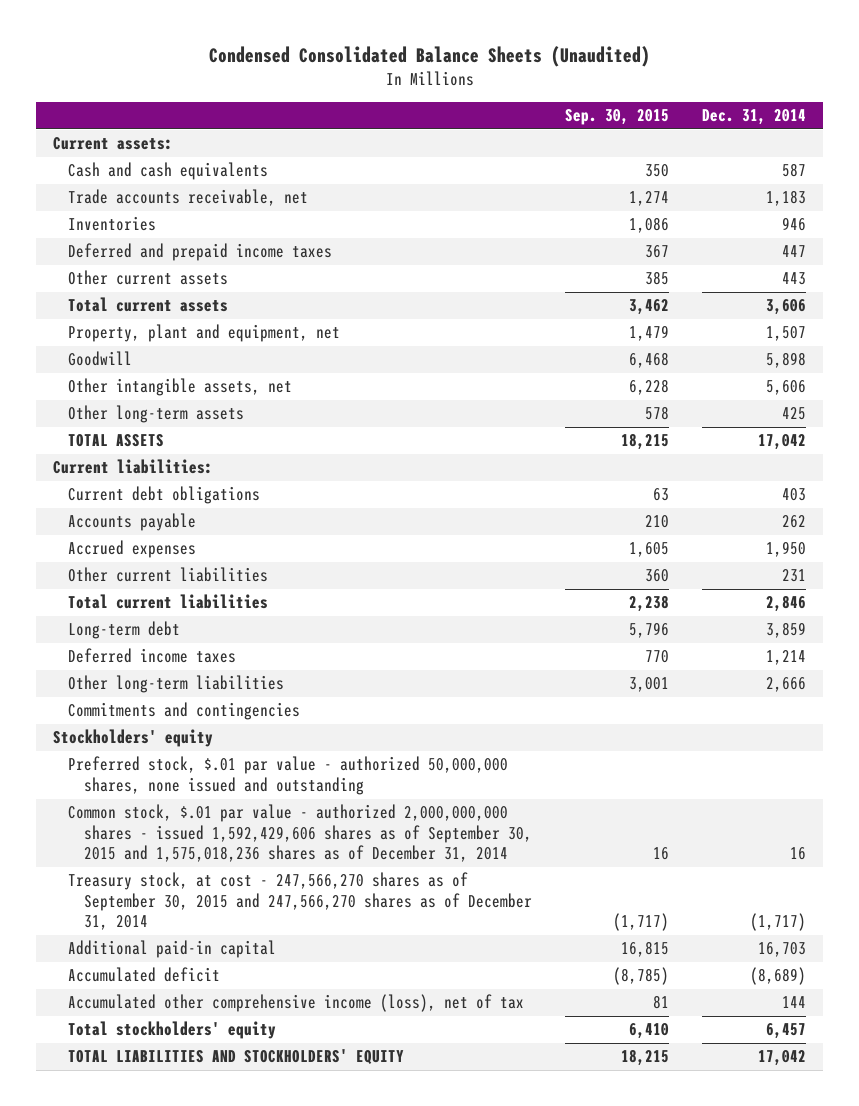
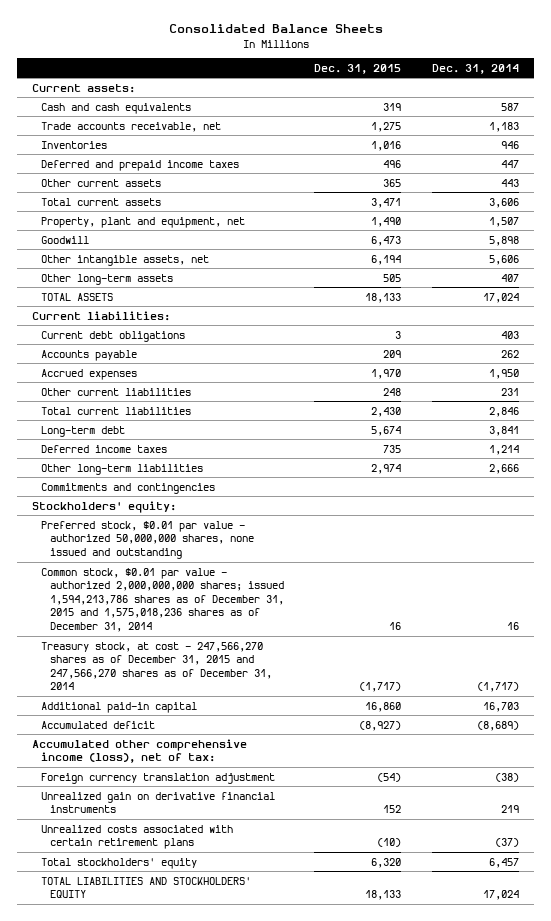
- Condensed Consolidated Balance Sheets (Unaudited)
+ Consolidated Balance Sheets
- | Sep. 30, 2015 | Dec. 31, 2014
+ | Dec. 31, 2015 | Dec. 31, 2014
- Other long-term assets | 578 | 425
- TOTAL ASSETS | 18,215 | 17,042
+ Other long-term assets | 505 | 407
+ TOTAL ASSETS | 18,133 | 17,024
- Long-term debt | 5,796 | 3,859
+ Long-term debt | 5,674 | 3,841
- Stockholders' equity
- Preferred stock, $.01 par value - authorized 50,000,000 shares, none issued and outstanding
- Common stock, $.01 par value - authorized 2,000,000,000 shares - issued 1,592,429,606 shares as of September 30, 2015 and 1,575,018,236 shares as of December 31, 2014 | 16 | 16
- Treasury stock, at cost - 247,566,270 shares as of September 30, 2015 and 247,566,270 shares as of December 31, 2014 | (1,717) | (1,717)
+ Stockholders' equity:
+ Preferred stock, $0.01 par value - authorized 50,000,000 shares, none issued and outstanding
+ Common stock, $0.01 par value - authorized 2,000,000,000 shares; issued 1,594,213,786 shares as of December 31, 2015 and 1,575,018,236 shares as of December 31, 2014 | 16 | 16
+ Treasury stock, at cost - 247,566,270 shares as of December 31, 2015 and 247,566,270 shares as of December 31, 2014 | (1,717) | (1,717)
- Accumulated other comprehensive income (loss), net of tax | 81 | 144
+ Accumulated other comprehensive income (loss), net of tax:
+ Foreign currency translation adjustment | (54) | (38)
+ Unrealized gain on derivative financial instruments | 152 | 219
+ Unrealized costs associated with certain retirement plans | (10) | (37)
- TOTAL LIABILITIES AND STOCKHOLDERS' EQUITY | 18,215 | 17,042
+ TOTAL LIABILITIES AND STOCKHOLDERS' EQUITY | 18,133 | 17,024

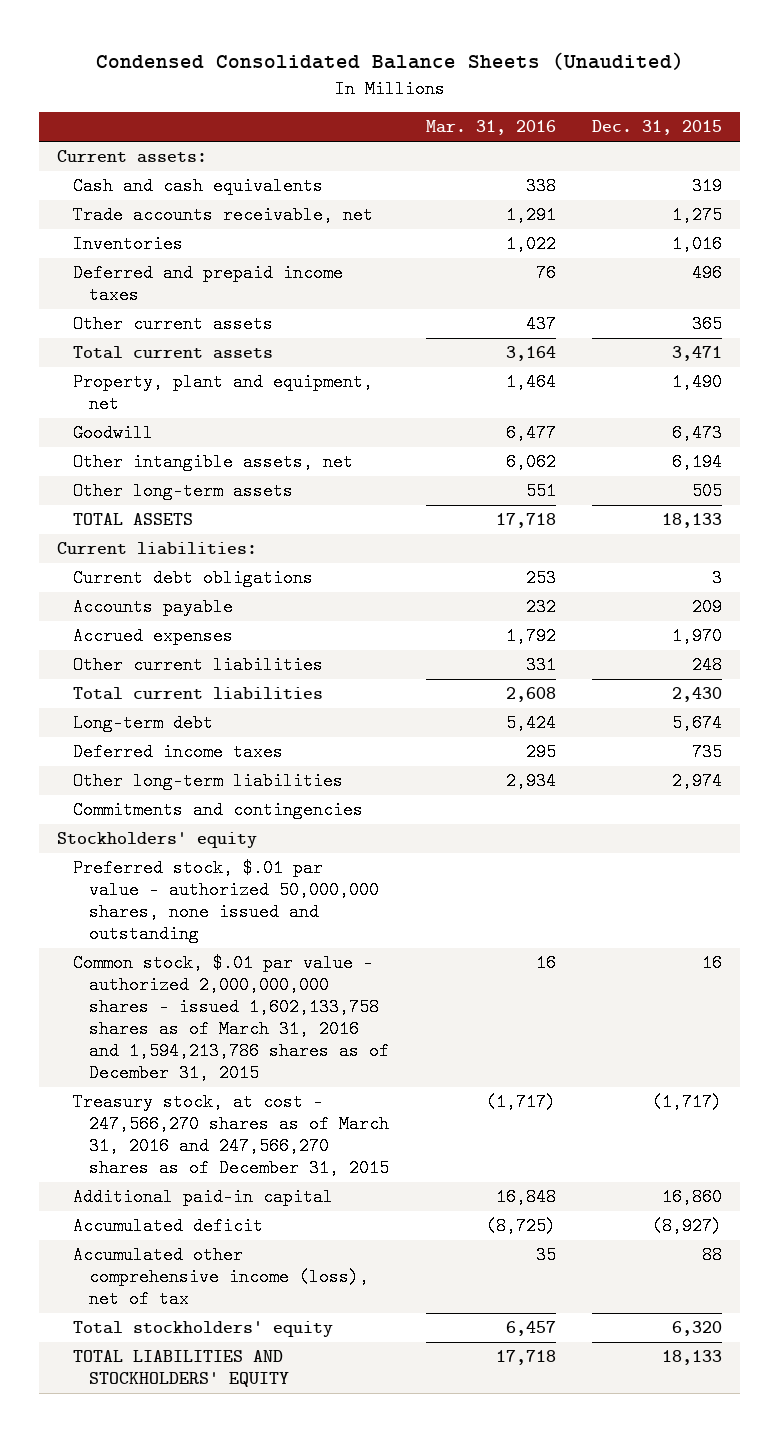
- Consolidated Balance Sheets
+ Condensed Consolidated Balance Sheets (Unaudited)
- | Dec. 31, 2015 | Dec. 31, 2014
+ | Mar. 31, 2016 | Dec. 31, 2015
- Stockholders' equity:
- Preferred stock, $0.01 par value - authorized 50,000,000 shares, none issued and outstanding
- Common stock, $0.01 par value - authorized 2,000,000,000 shares; issued 1,594,213,786 shares as of December 31, 2015 and 1,575,018,236 shares as of December 31, 2014 | 16 | 16
- Treasury stock, at cost - 247,566,270 shares as of December 31, 2015 and 247,566,270 shares as of December 31, 2014 | (1,717) | (1,717)
+ Stockholders' equity
+ Preferred stock, $.01 par value - authorized 50,000,000 shares, none issued and outstanding
+ Common stock, $.01 par value - authorized 2,000,000,000 shares - issued 1,602,133,758 shares as of March 31, 2016 and 1,594,213,786 shares as of December 31, 2015 | 16 | 16
+ Treasury stock, at cost - 247,566,270 shares as of March 31, 2016 and 247,566,270 shares as of December 31, 2015 | (1,717) | (1,717)
- Accumulated other comprehensive income (loss), net of tax:
- Foreign currency translation adjustment | (54) | (38)
- Unrealized gain on derivative financial instruments | 152 | 219
- Unrealized costs associated with certain retirement plans | (10) | (37)
+ Accumulated other comprehensive income (loss), net of tax | 35 | 88

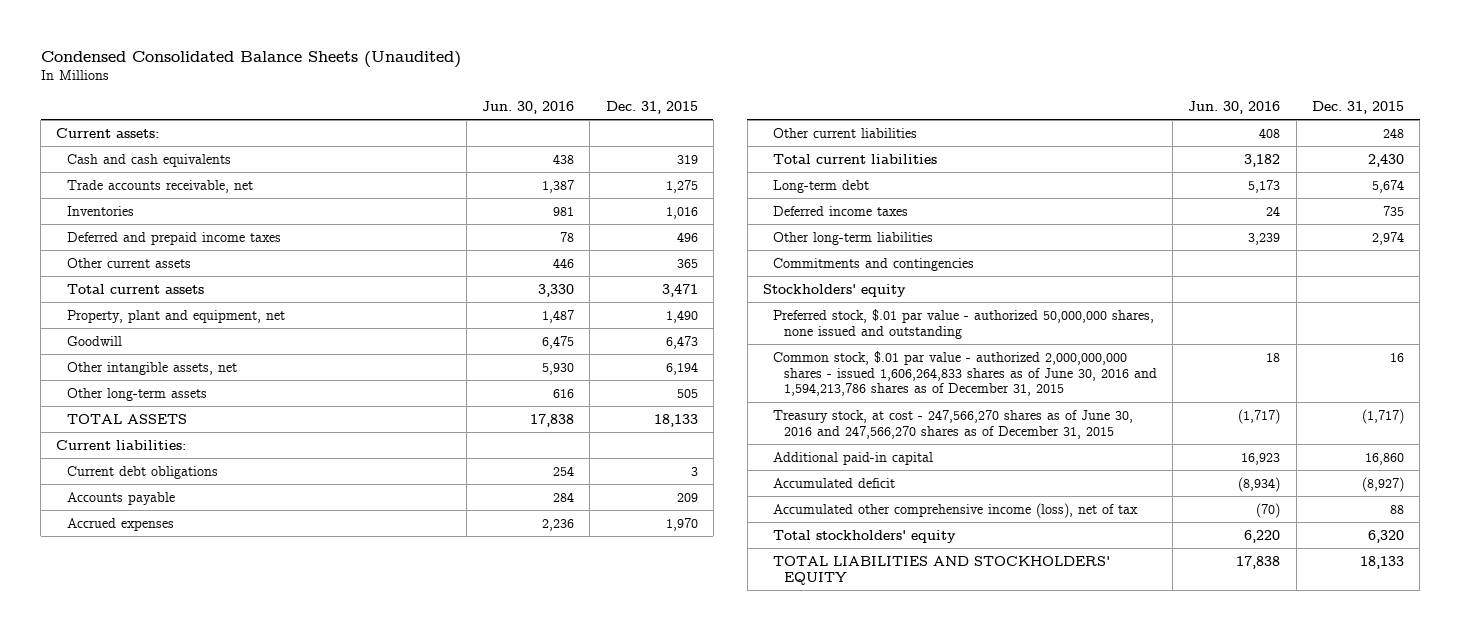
- | Mar. 31, 2016 | Dec. 31, 2015
+ | Jun. 30, 2016 | Dec. 31, 2015
- Common stock, $.01 par value - authorized 2,000,000,000 shares - issued 1,602,133,758 shares as of March 31, 2016 and 1,594,213,786 shares as of December 31, 2015 | 16 | 16
- Treasury stock, at cost - 247,566,270 shares as of March 31, 2016 and 247,566,270 shares as of December 31, 2015 | (1,717) | (1,717)
+ Common stock, $.01 par value - authorized 2,000,000,000 shares - issued 1,606,264,833 shares as of June 30, 2016 and 1,594,213,786 shares as of December 31, 2015 | 18 | 16
+ Treasury stock, at cost - 247,566,270 shares as of June 30, 2016 and 247,566,270 shares as of December 31, 2015 | (1,717) | (1,717)

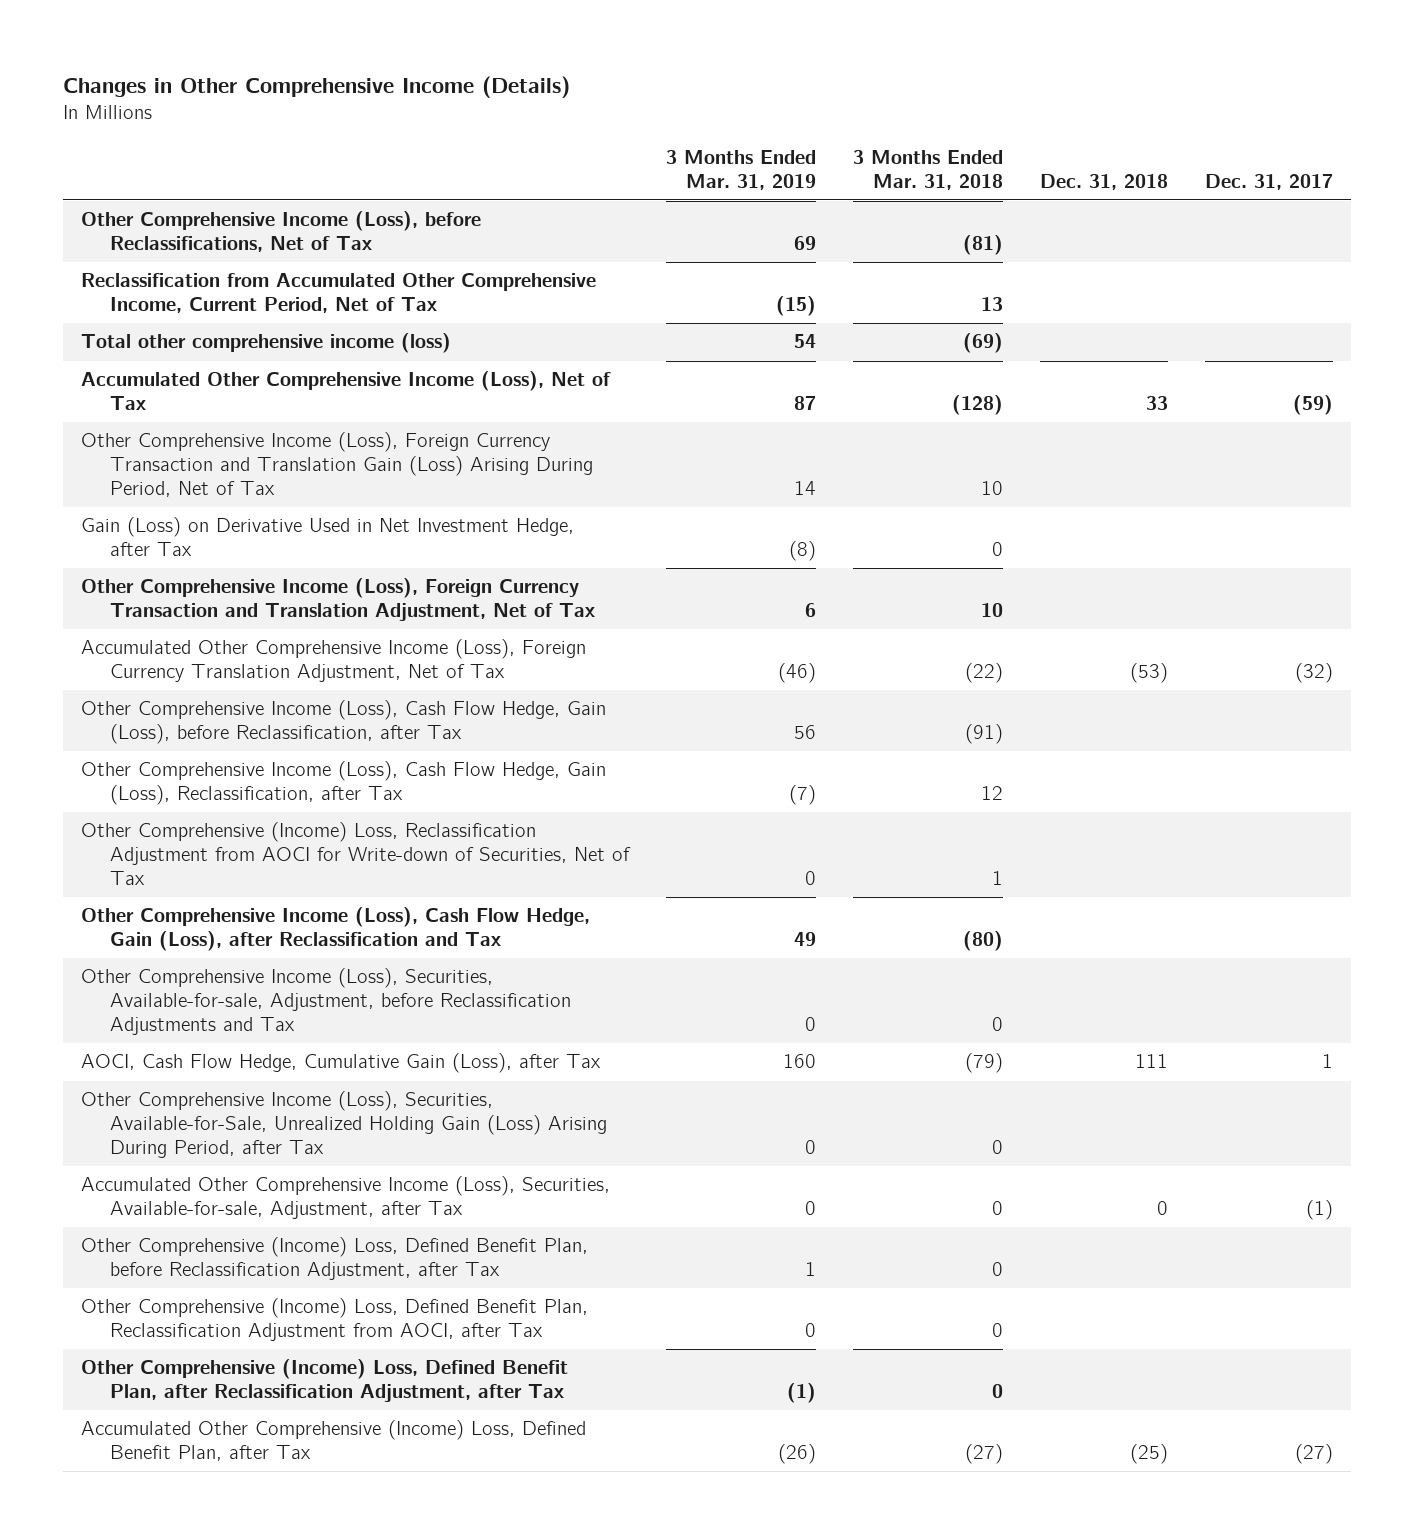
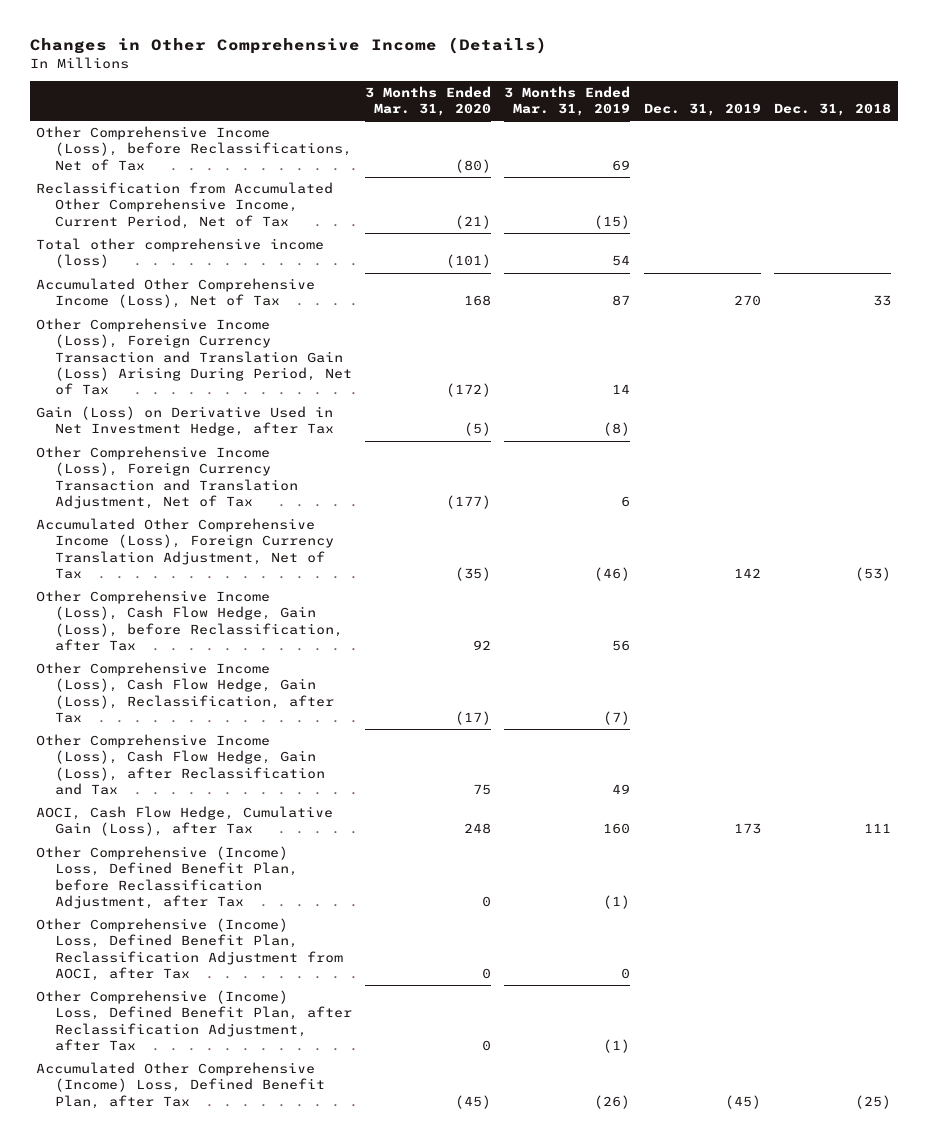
- | 3 Months Ended Mar. 31, 2019 | 3 Months Ended Mar. 31, 2018 | Dec. 31, 2018 | Dec. 31, 2017
+ | 3 Months Ended Mar. 31, 2020 | 3 Months Ended Mar. 31, 2019 | Dec. 31, 2019 | Dec. 31, 2018
- Other Comprehensive (Income) Loss, Reclassification Adjustment from AOCI for Write-down of Securities, Net of Tax | 0 | 1 | |
- Other Comprehensive Income (Loss), Securities, Available-for-sale, Adjustment, before Reclassification Adjustments and Tax | 0 | 0 | |
- Other Comprehensive Income (Loss), Securities, Available-for-Sale, Unrealized Holding Gain (Loss) Arising During Period, after Tax | 0 | 0 | |
- Accumulated Other Comprehensive Income (Loss), Securities, Available-for-sale, Adjustment, after Tax | 0 | 0 | 0 | (1)
- Other Comprehensive (Income) Loss, Defined Benefit Plan, before Reclassification Adjustment, after Tax | 1 | 0 | |
+ Other Comprehensive (Income) Loss, Defined Benefit Plan, before Reclassification Adjustment, after Tax | 0 | (1) | |

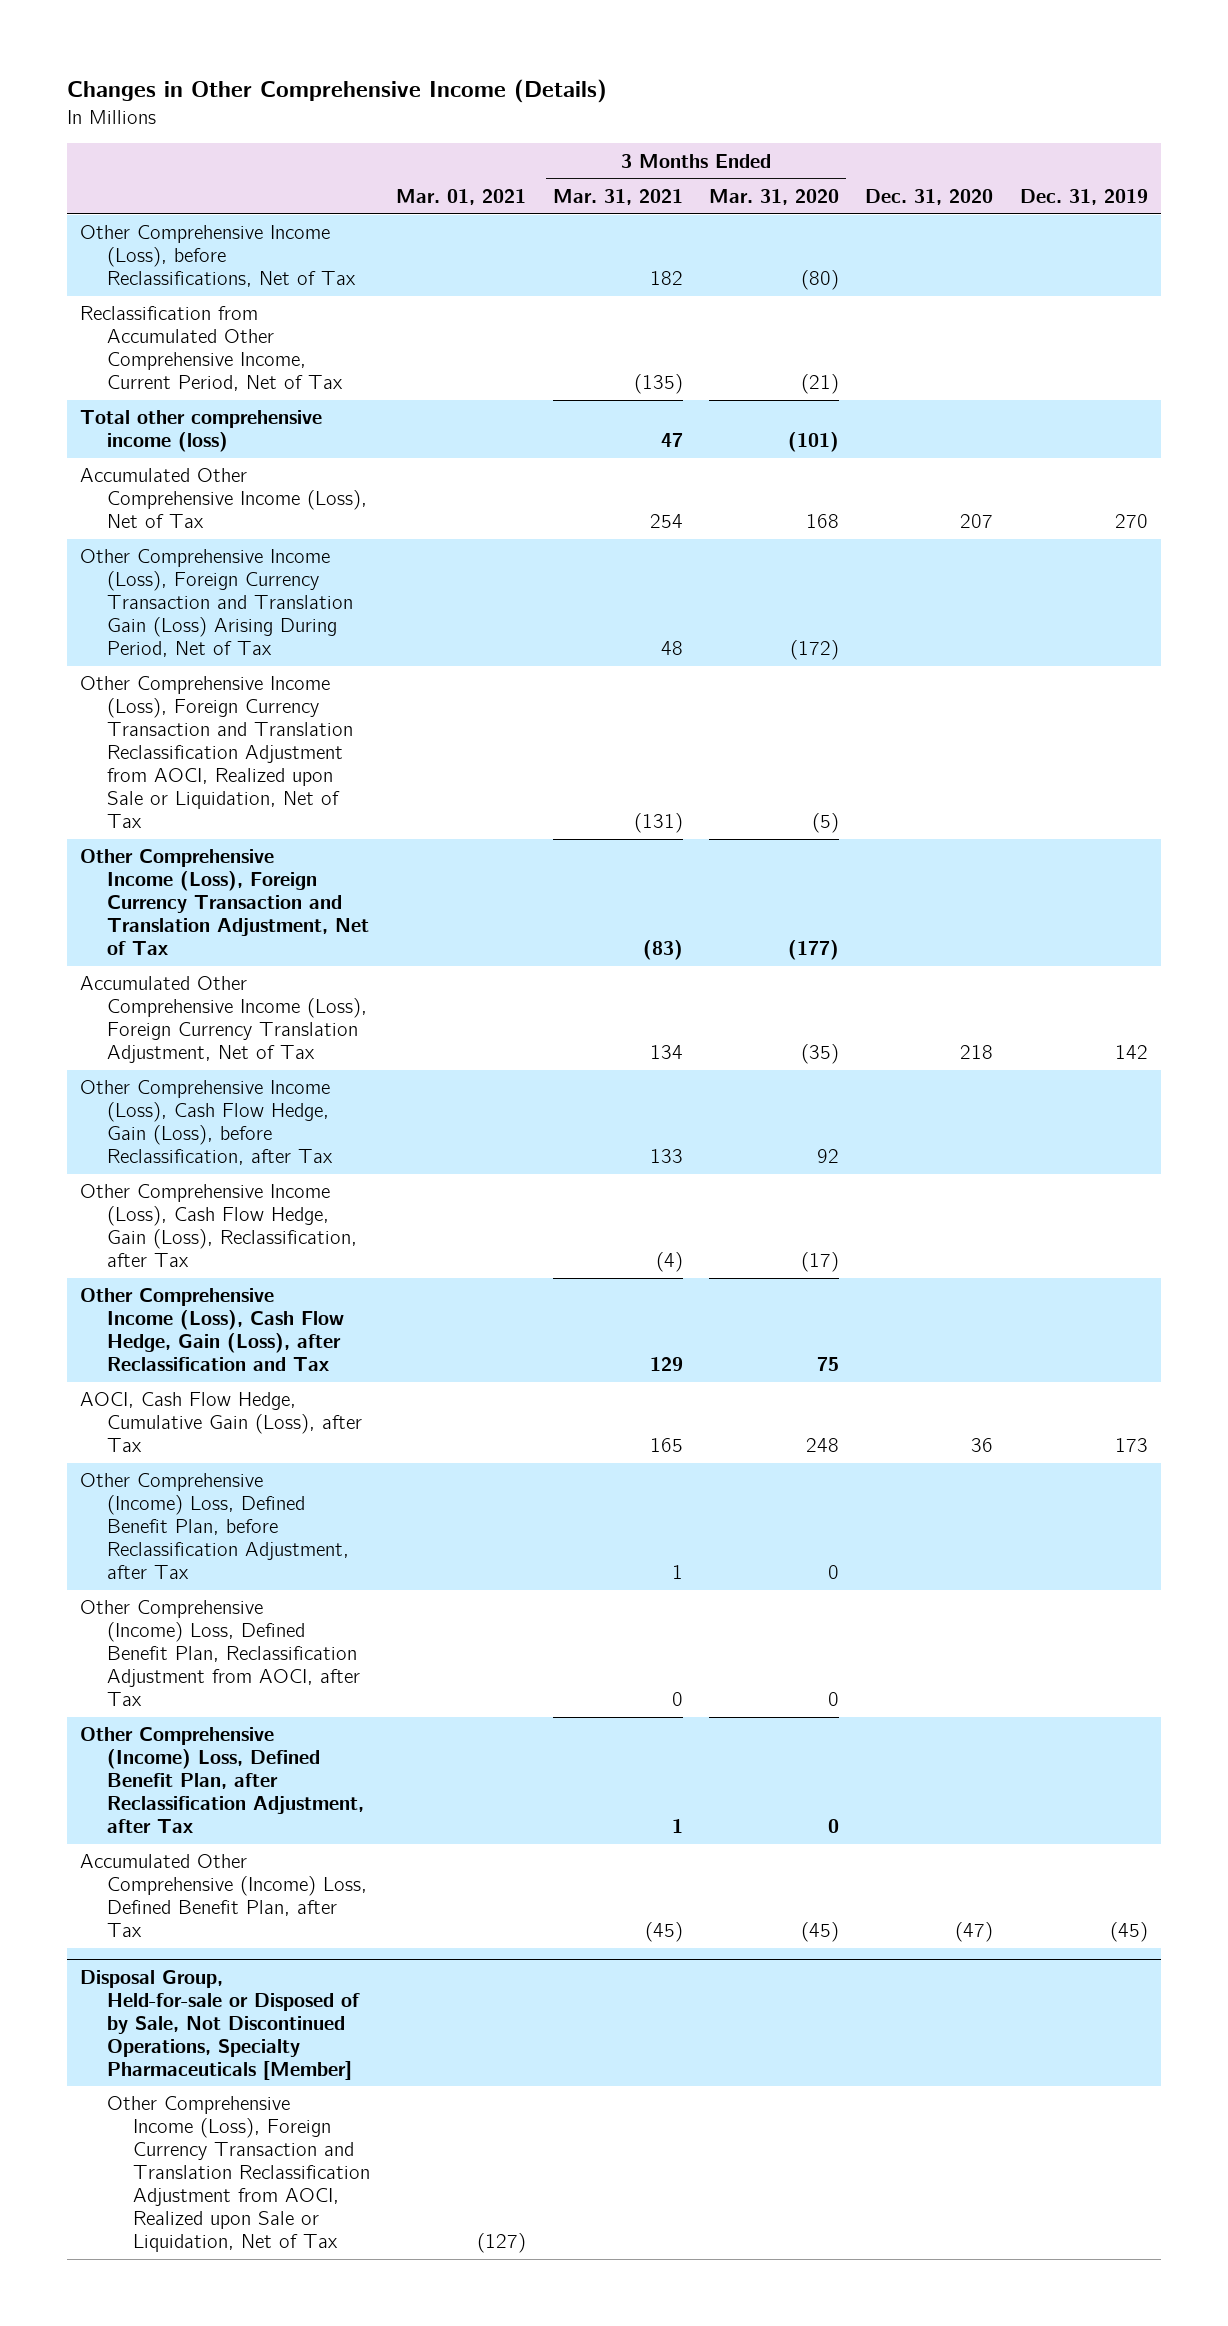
- | 3 Months Ended Mar. 31, 2020 | 3 Months Ended Mar. 31, 2019 | Dec. 31, 2019 | Dec. 31, 2018
+ | Mar. 01, 2021 | 3 Months Ended Mar. 31, 2021 | 3 Months Ended Mar. 31, 2020 | Dec. 31, 2020 | Dec. 31, 2019
- Gain (Loss) on Derivative Used in Net Investment Hedge, after Tax | (5) | (8) | |
+ Other Comprehensive Income (Loss), Foreign Currency Transaction and Translation Reclassification Adjustment from AOCI, Realized upon Sale or Liquidation, Net of Tax | | (131) | (5) | |
+ Disposal Group, Held-for-sale or Disposed of by Sale, Not Discontinued Operations, Specialty Pharmaceuticals [Member]
+ Other Comprehensive Income (Loss), Foreign Currency Transaction and Translation Reclassification Adjustment from AOCI, Realized upon Sale or Liquidation, Net of Tax | (127) | | | |

